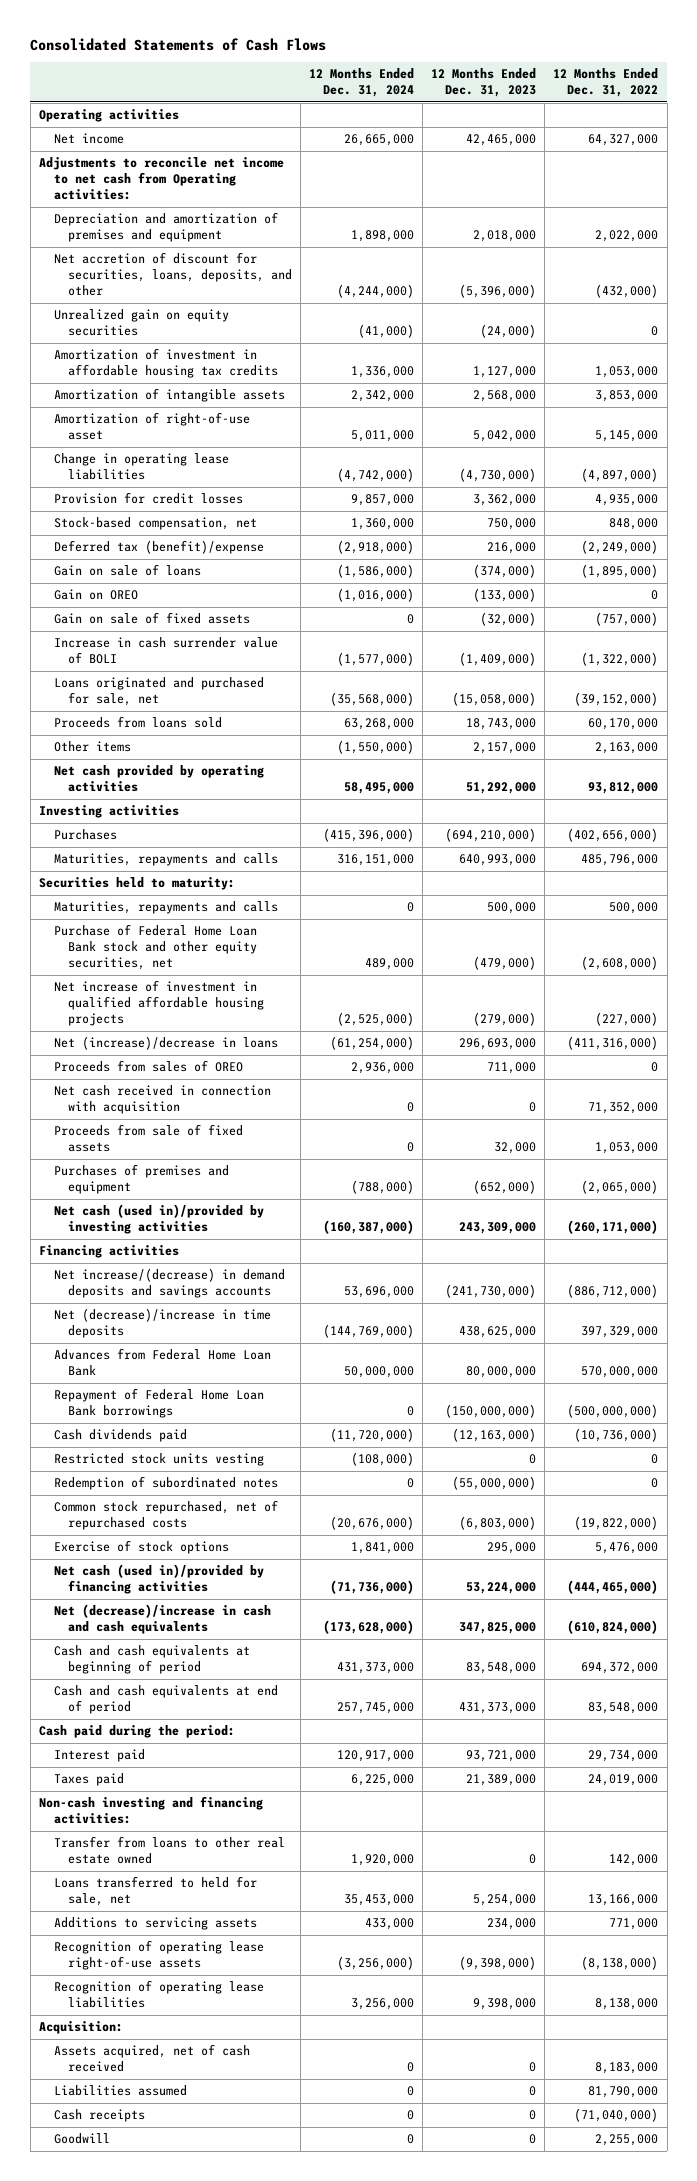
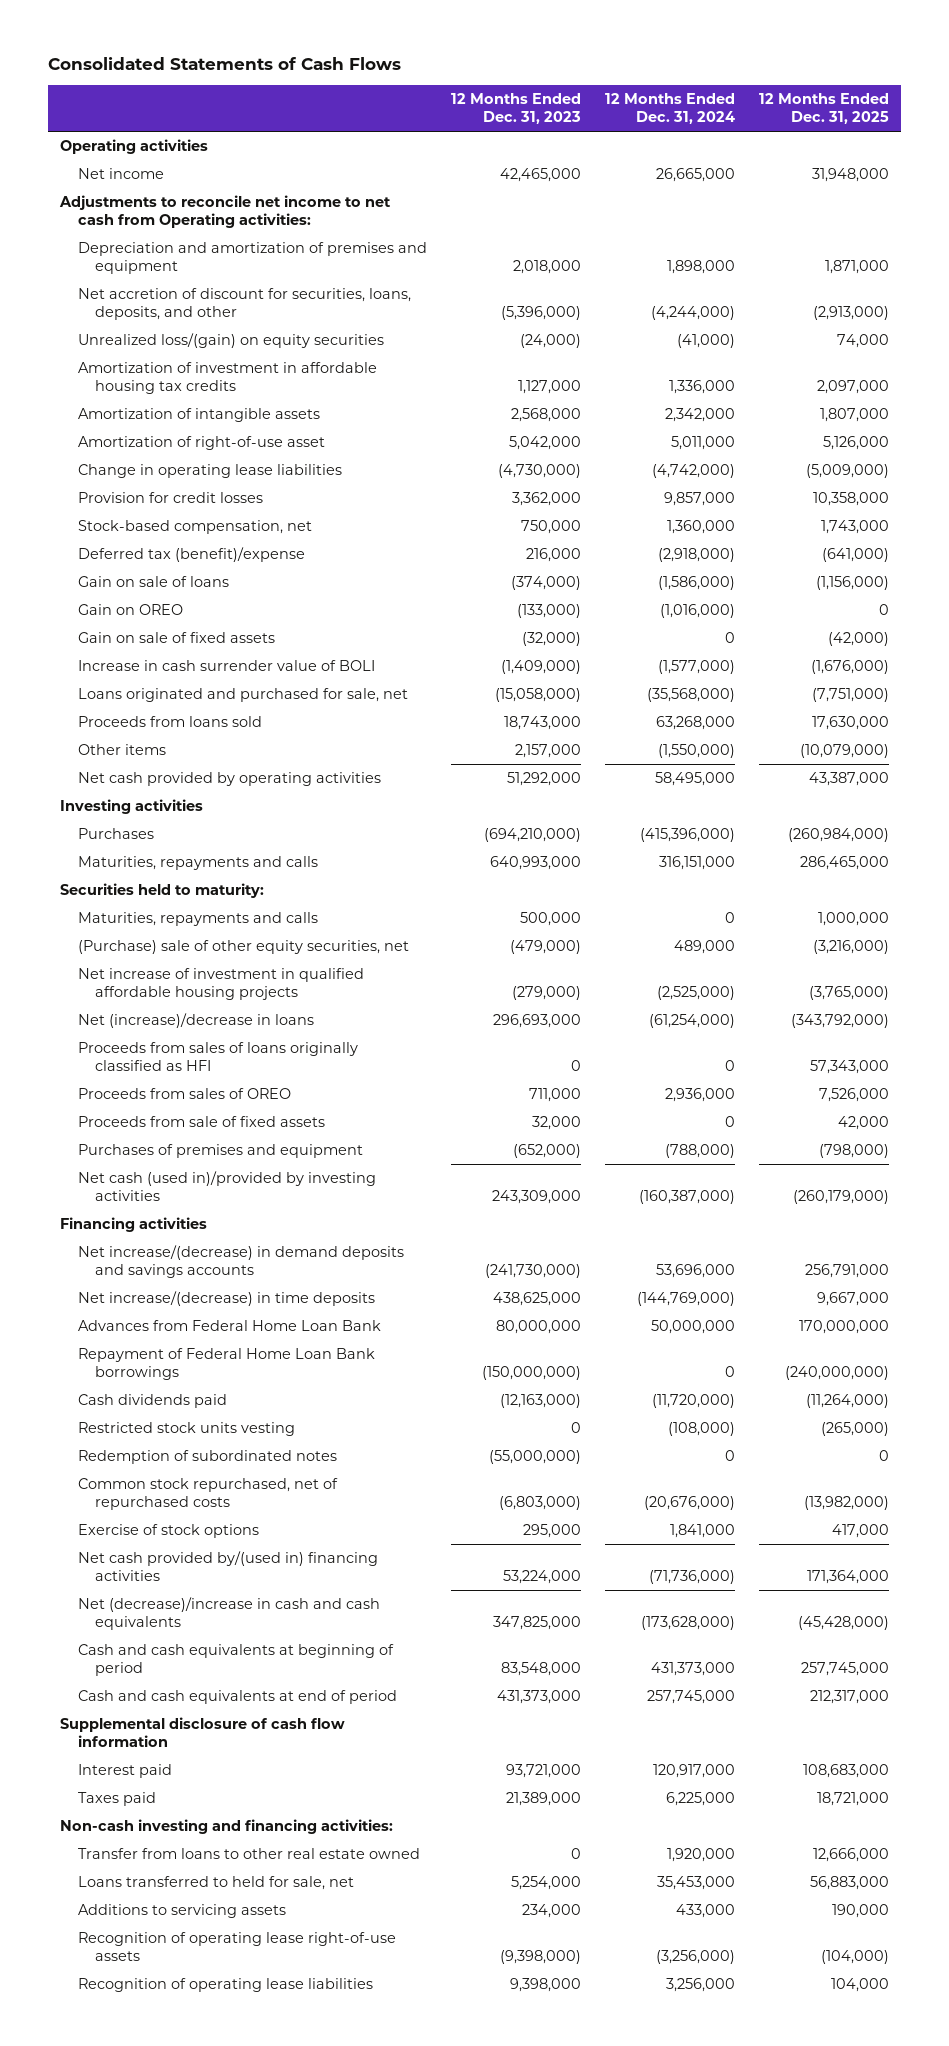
- | 12 Months Ended Dec. 31, 2024 | 12 Months Ended Dec. 31, 2023 | 12 Months Ended Dec. 31, 2022
+ | 12 Months Ended Dec. 31, 2023 | 12 Months Ended Dec. 31, 2024 | 12 Months Ended Dec. 31, 2025
- Unrealized gain on equity securities | (41,000) | (24,000) | 0
+ Unrealized loss/(gain) on equity securities | (24,000) | (41,000) | 74,000
- Purchase of Federal Home Loan Bank stock and other equity securities, net | 489,000 | (479,000) | (2,608,000)
+ (Purchase) sale of other equity securities, net | (479,000) | 489,000 | (3,216,000)
+ Proceeds from sales of loans originally classified as HFI | 0 | 0 | 57,343,000
- Net cash received in connection with acquisition | 0 | 0 | 71,352,000
- Net (decrease)/increase in time deposits | (144,769,000) | 438,625,000 | 397,329,000
+ Net increase/(decrease) in time deposits | 438,625,000 | (144,769,000) | 9,667,000
- Net cash (used in)/provided by financing activities | (71,736,000) | 53,224,000 | (444,465,000)
+ Net cash provided by/(used in) financing activities | 53,224,000 | (71,736,000) | 171,364,000
- Cash paid during the period:
+ Supplemental disclosure of cash flow information
- Acquisition:
- Assets acquired, net of cash received | 0 | 0 | 8,183,000
- Liabilities assumed | 0 | 0 | 81,790,000
- Cash receipts | 0 | 0 | (71,040,000)
- Goodwill | 0 | 0 | 2,255,000

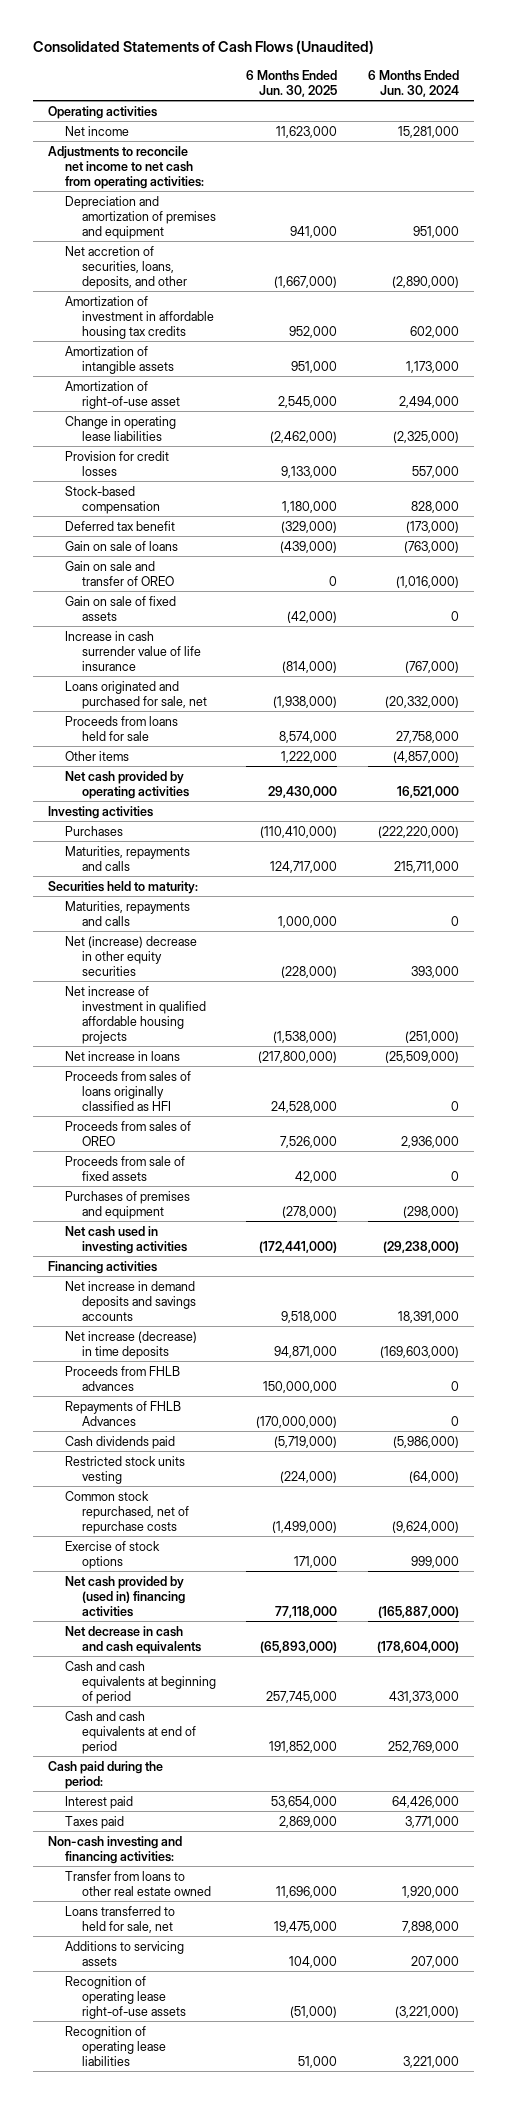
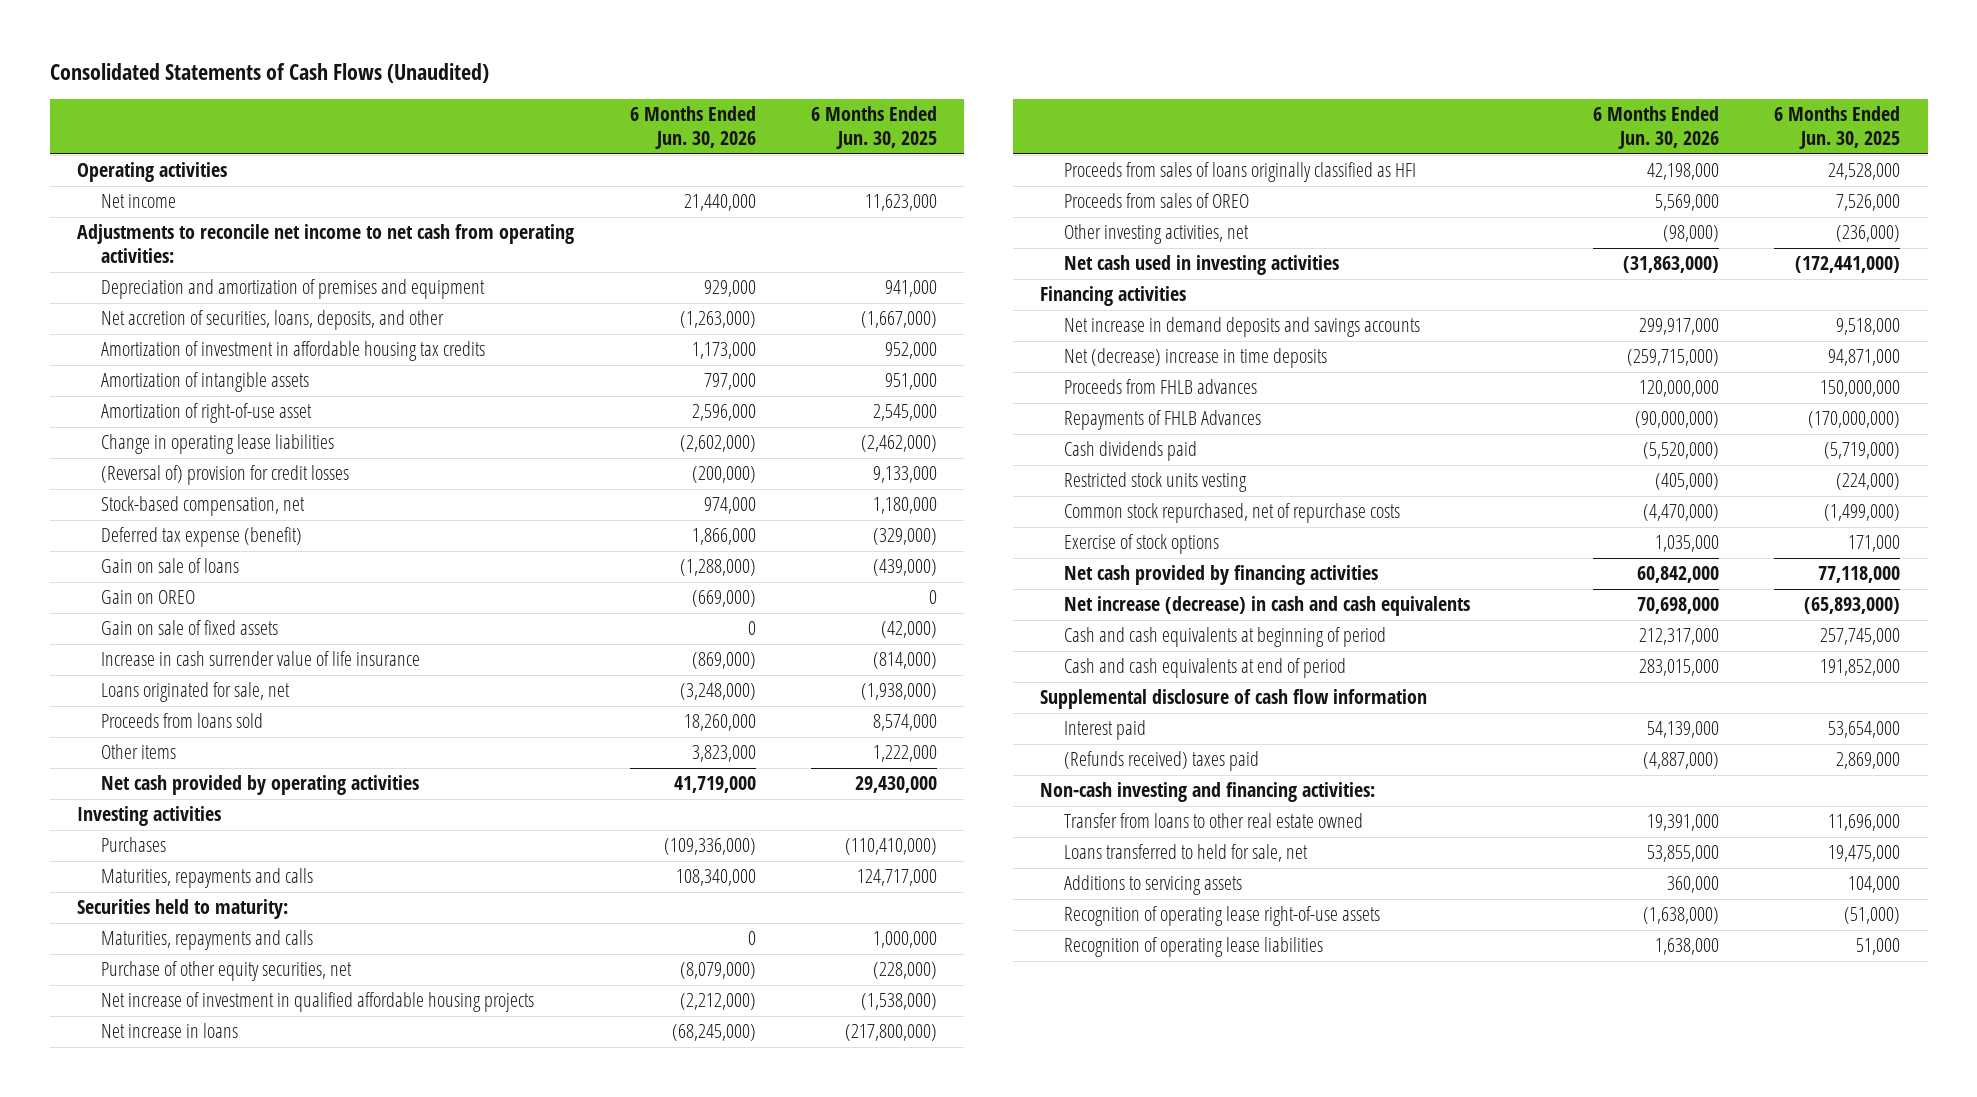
- | 6 Months Ended Jun. 30, 2025 | 6 Months Ended Jun. 30, 2024
+ | 6 Months Ended Jun. 30, 2026 | 6 Months Ended Jun. 30, 2025
- Provision for credit losses | 9,133,000 | 557,000
- Stock-based compensation | 1,180,000 | 828,000
- Deferred tax benefit | (329,000) | (173,000)
+ (Reversal of) provision for credit losses | (200,000) | 9,133,000
+ Stock-based compensation, net | 974,000 | 1,180,000
+ Deferred tax expense (benefit) | 1,866,000 | (329,000)
- Gain on sale and transfer of OREO | 0 | (1,016,000)
+ Gain on OREO | (669,000) | 0
- Loans originated and purchased for sale, net | (1,938,000) | (20,332,000)
- Proceeds from loans held for sale | 8,574,000 | 27,758,000
+ Loans originated for sale, net | (3,248,000) | (1,938,000)
+ Proceeds from loans sold | 18,260,000 | 8,574,000
- Net (increase) decrease in other equity securities | (228,000) | 393,000
+ Purchase of other equity securities, net | (8,079,000) | (228,000)
- Proceeds from sale of fixed assets | 42,000 | 0
- Purchases of premises and equipment | (278,000) | (298,000)
+ Other investing activities, net | (98,000) | (236,000)
- Net increase (decrease) in time deposits | 94,871,000 | (169,603,000)
+ Net (decrease) increase in time deposits | (259,715,000) | 94,871,000
- Net cash provided by (used in) financing activities | 77,118,000 | (165,887,000)
- Net decrease in cash and cash equivalents | (65,893,000) | (178,604,000)
+ Net cash provided by financing activities | 60,842,000 | 77,118,000
+ Net increase (decrease) in cash and cash equivalents | 70,698,000 | (65,893,000)
- Cash paid during the period:
+ Supplemental disclosure of cash flow information
- Taxes paid | 2,869,000 | 3,771,000
+ (Refunds received) taxes paid | (4,887,000) | 2,869,000

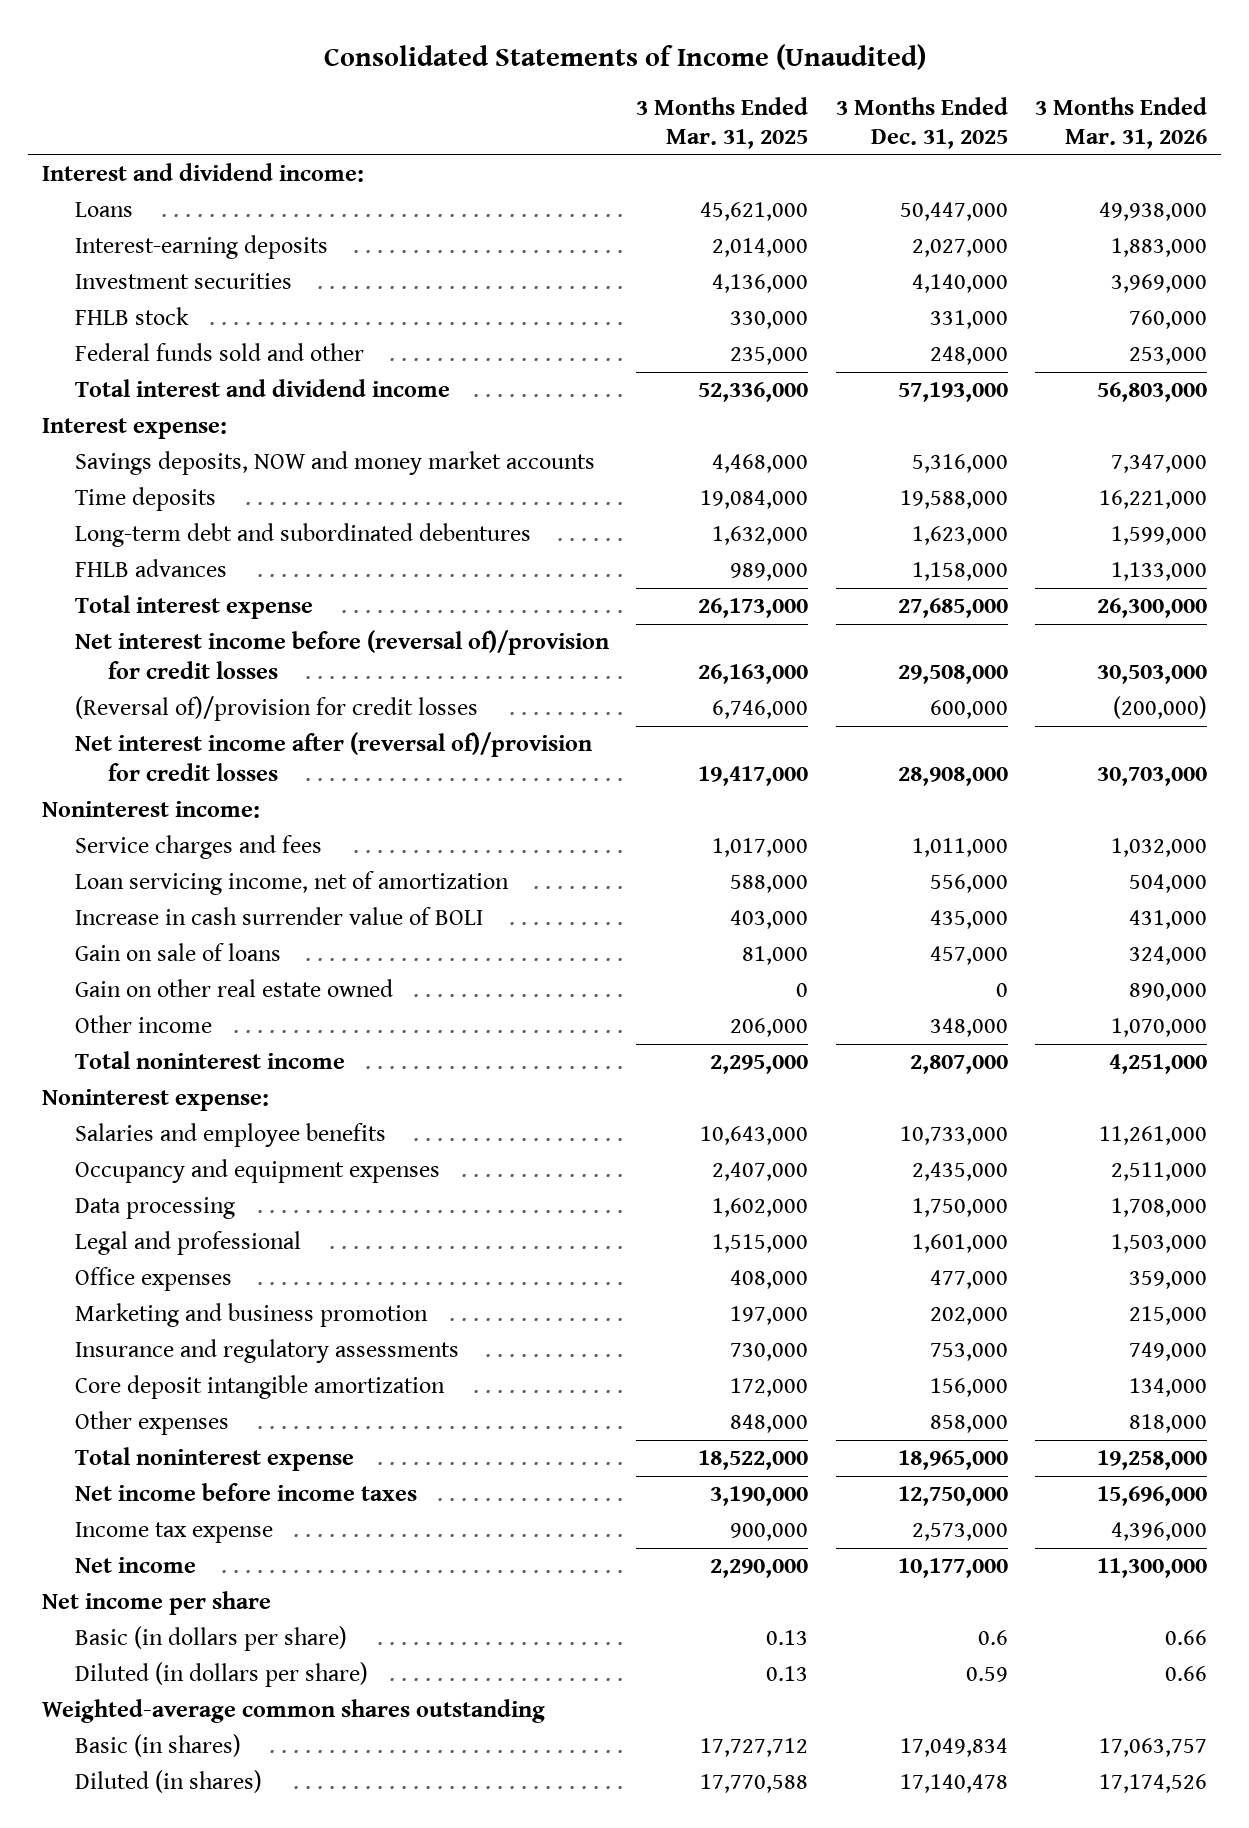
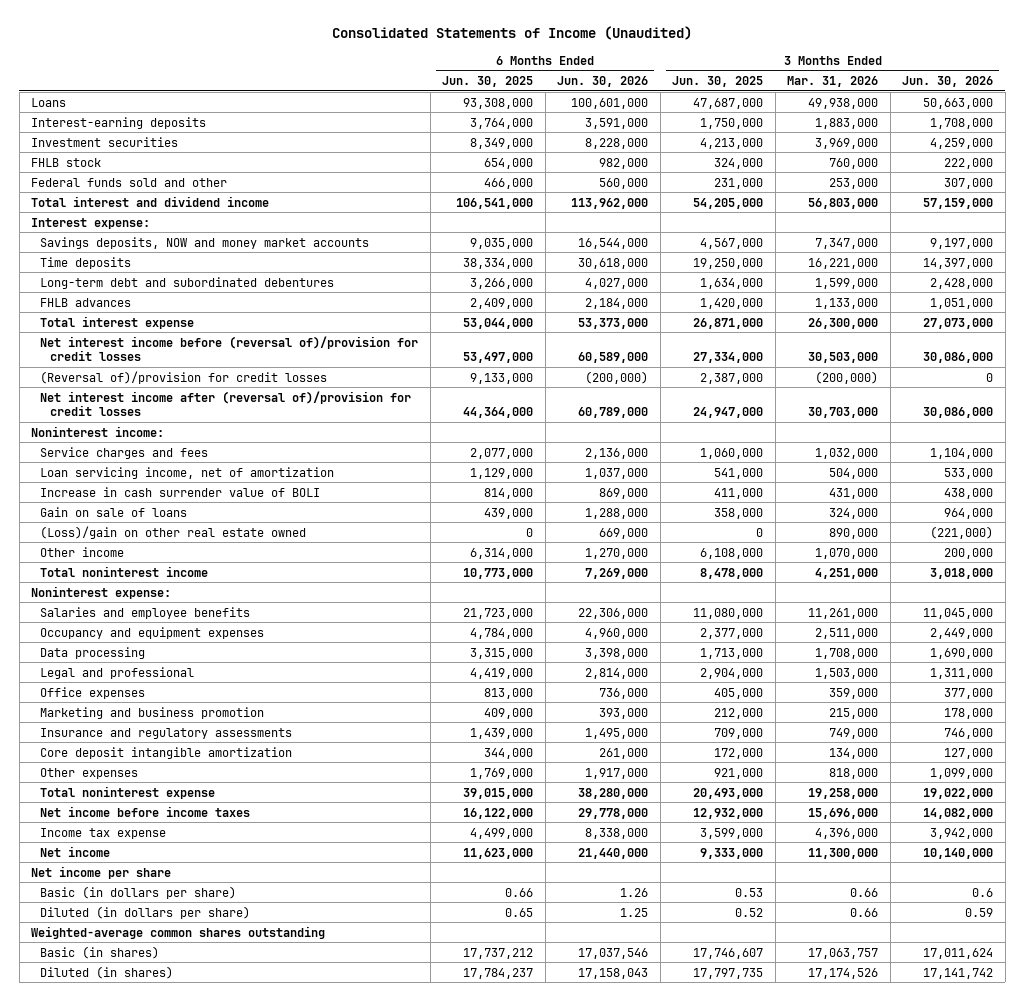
- | 3 Months Ended Mar. 31, 2025 | 3 Months Ended Dec. 31, 2025 | 3 Months Ended Mar. 31, 2026
+ | 6 Months Ended Jun. 30, 2025 | 6 Months Ended Jun. 30, 2026 | 3 Months Ended Jun. 30, 2025 | 3 Months Ended Mar. 31, 2026 | 3 Months Ended Jun. 30, 2026
- Interest and dividend income:
- Gain on other real estate owned | 0 | 0 | 890,000
+ (Loss)/gain on other real estate owned | 0 | 669,000 | 0 | 890,000 | (221,000)

